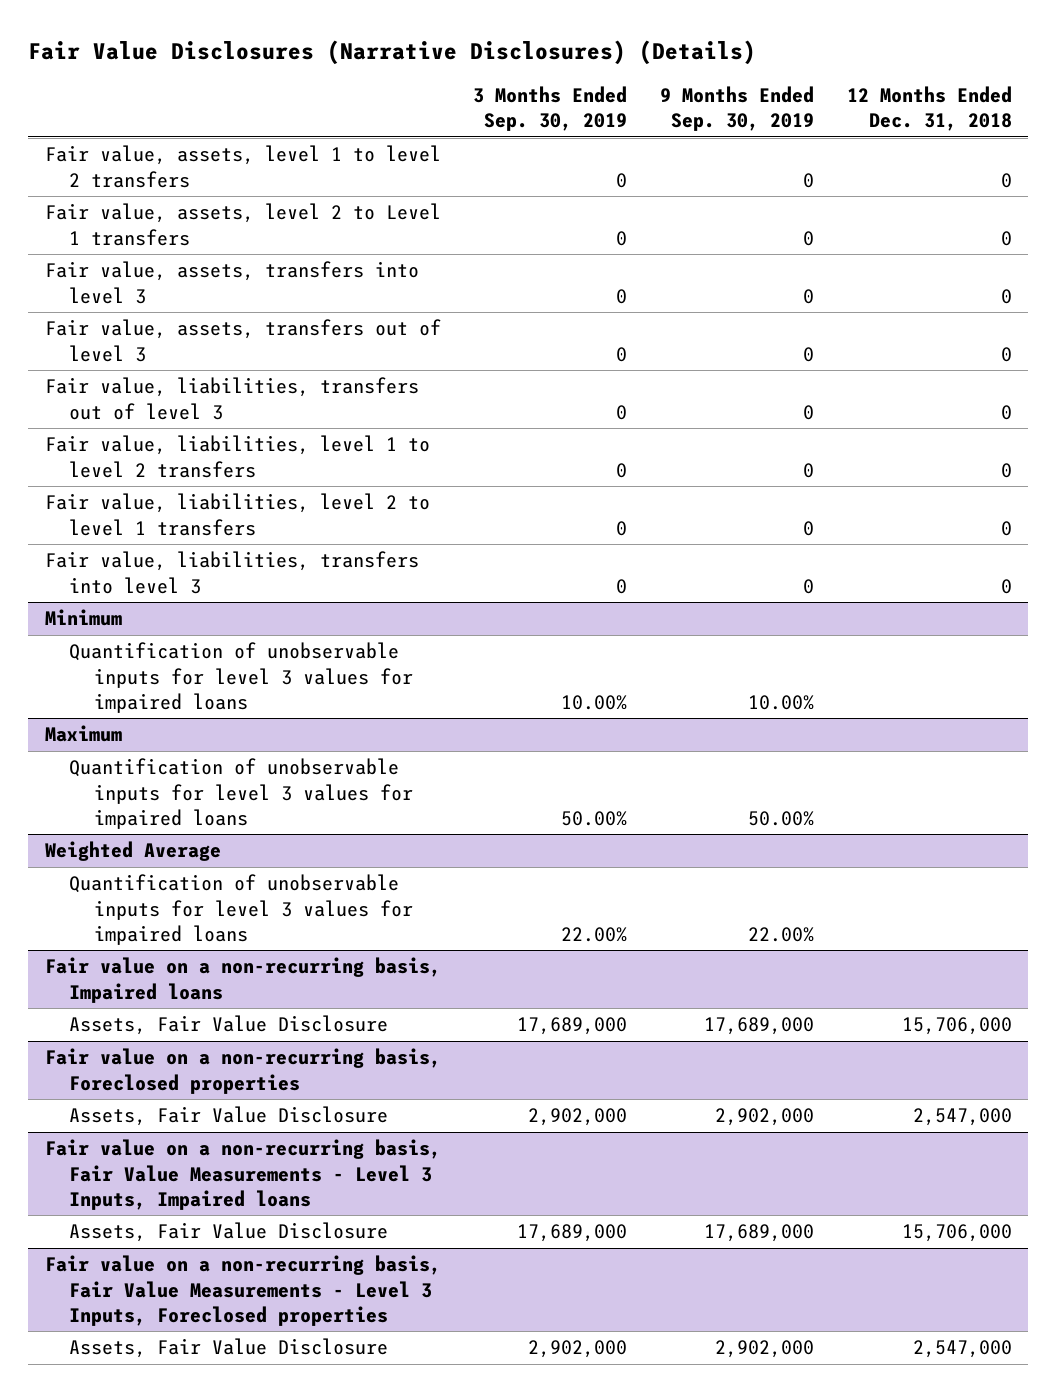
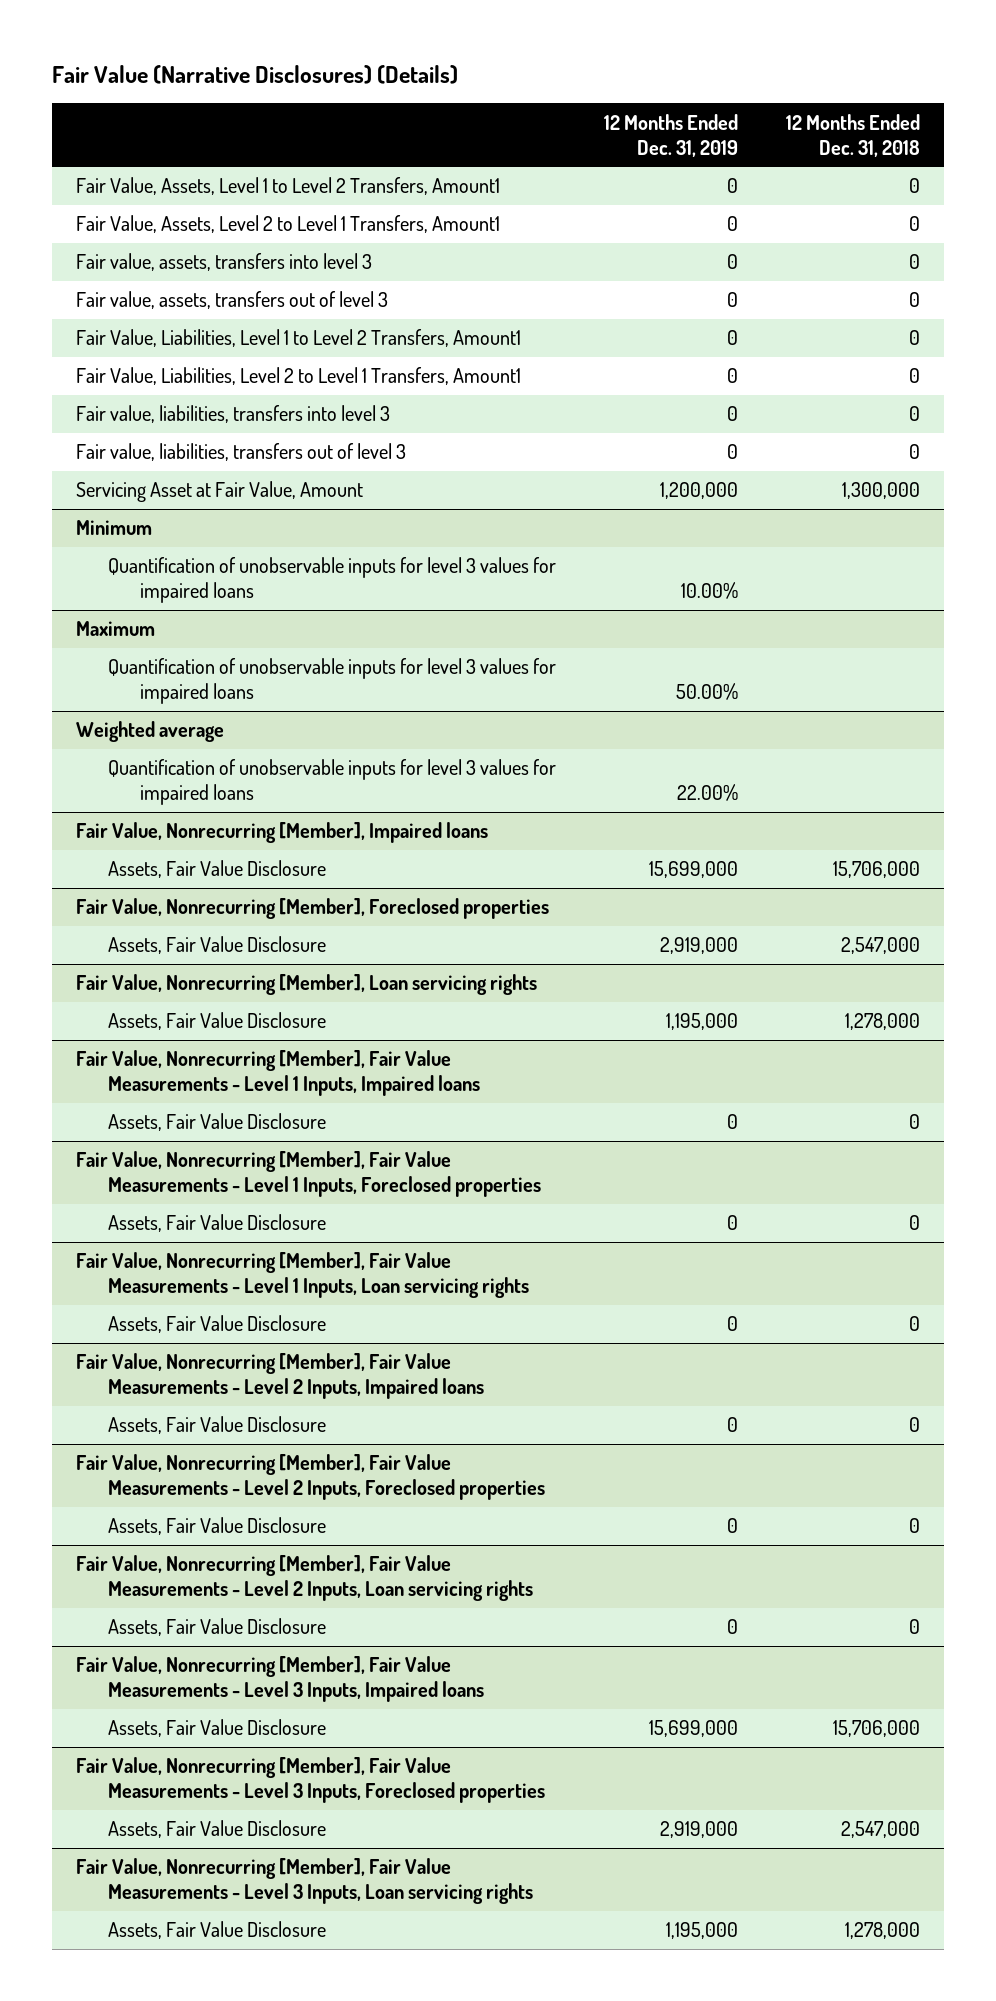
- Fair Value Disclosures (Narrative Disclosures) (Details)
+ Fair Value (Narrative Disclosures) (Details)
- | 3 Months Ended Sep. 30, 2019 | 9 Months Ended Sep. 30, 2019 | 12 Months Ended Dec. 31, 2018
+ | 12 Months Ended Dec. 31, 2019 | 12 Months Ended Dec. 31, 2018
- Fair value, assets, level 1 to level 2 transfers | 0 | 0 | 0
- Fair value, assets, level 2 to Level 1 transfers | 0 | 0 | 0
+ Fair Value, Assets, Level 1 to Level 2 Transfers, Amount1 | 0 | 0
+ Fair Value, Assets, Level 2 to Level 1 Transfers, Amount1 | 0 | 0
- Fair value, liabilities, level 1 to level 2 transfers | 0 | 0 | 0
- Fair value, liabilities, level 2 to level 1 transfers | 0 | 0 | 0
+ Fair Value, Liabilities, Level 1 to Level 2 Transfers, Amount1 | 0 | 0
+ Fair Value, Liabilities, Level 2 to Level 1 Transfers, Amount1 | 0 | 0
moved down: Fair value, liabilities, transfers out of level 3 | 0 | 0
+ Servicing Asset at Fair Value, Amount | 1,200,000 | 1,300,000
- Weighted Average
+ Weighted average
- Fair value on a non-recurring basis, Impaired loans
+ Fair Value, Nonrecurring [Member], Impaired loans
- Fair value on a non-recurring basis, Foreclosed properties
+ Fair Value, Nonrecurring [Member], Foreclosed properties
- Fair value on a non-recurring basis, Fair Value Measurements - Level 3 Inputs, Impaired loans
+ Fair Value, Nonrecurring [Member], Loan servicing rights
+ Assets, Fair Value Disclosure | 1,195,000 | 1,278,000
+ Fair Value, Nonrecurring [Member], Fair Value Measurements - Level 1 Inputs, Impaired loans
+ Assets, Fair Value Disclosure | 0 | 0
+ Fair Value, Nonrecurring [Member], Fair Value Measurements - Level 1 Inputs, Foreclosed properties
+ Assets, Fair Value Disclosure | 0 | 0
+ Fair Value, Nonrecurring [Member], Fair Value Measurements - Level 1 Inputs, Loan servicing rights
+ Assets, Fair Value Disclosure | 0 | 0
+ Fair Value, Nonrecurring [Member], Fair Value Measurements - Level 2 Inputs, Impaired loans
+ Assets, Fair Value Disclosure | 0 | 0
+ Fair Value, Nonrecurring [Member], Fair Value Measurements - Level 2 Inputs, Foreclosed properties
+ Assets, Fair Value Disclosure | 0 | 0
+ Fair Value, Nonrecurring [Member], Fair Value Measurements - Level 2 Inputs, Loan servicing rights
+ Assets, Fair Value Disclosure | 0 | 0
+ Fair Value, Nonrecurring [Member], Fair Value Measurements - Level 3 Inputs, Impaired loans
- Fair value on a non-recurring basis, Fair Value Measurements - Level 3 Inputs, Foreclosed properties
+ Fair Value, Nonrecurring [Member], Fair Value Measurements - Level 3 Inputs, Foreclosed properties
+ Fair Value, Nonrecurring [Member], Fair Value Measurements - Level 3 Inputs, Loan servicing rights
+ Assets, Fair Value Disclosure | 1,195,000 | 1,278,000

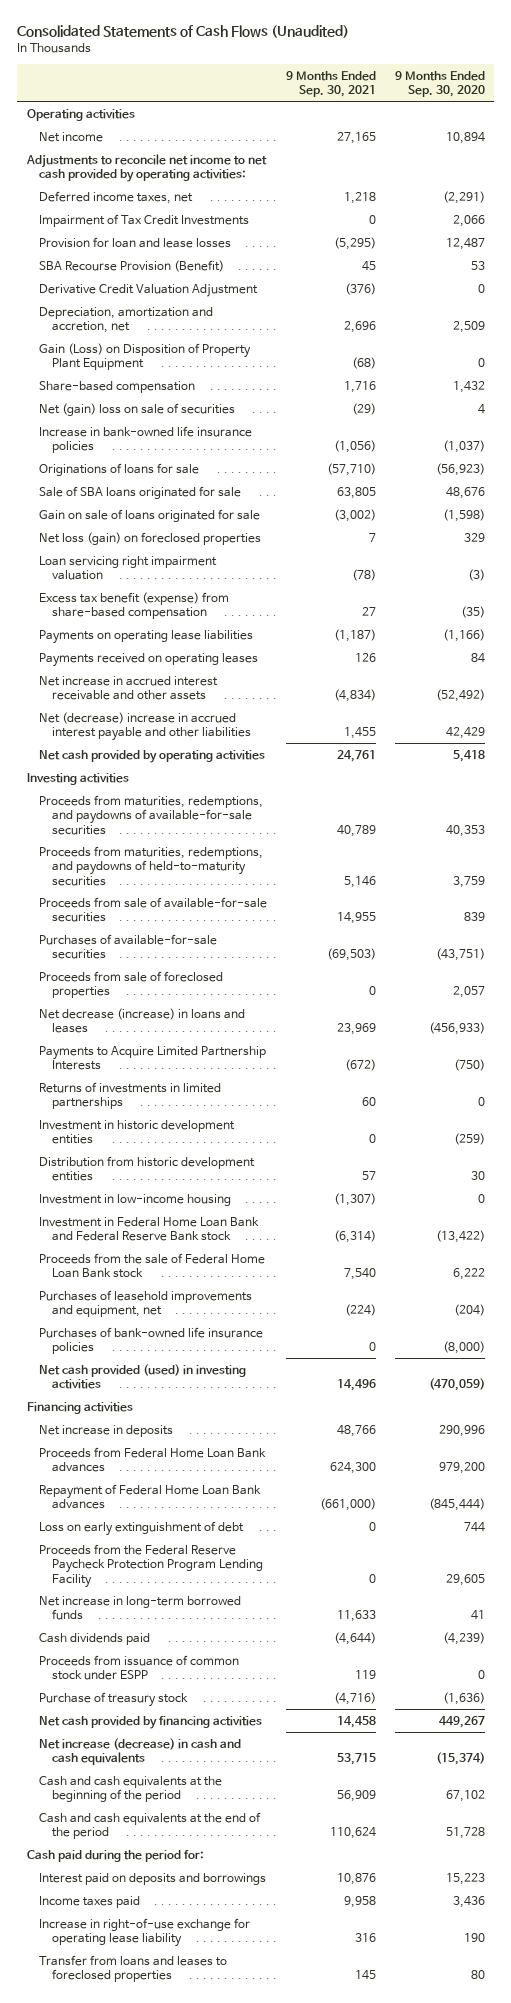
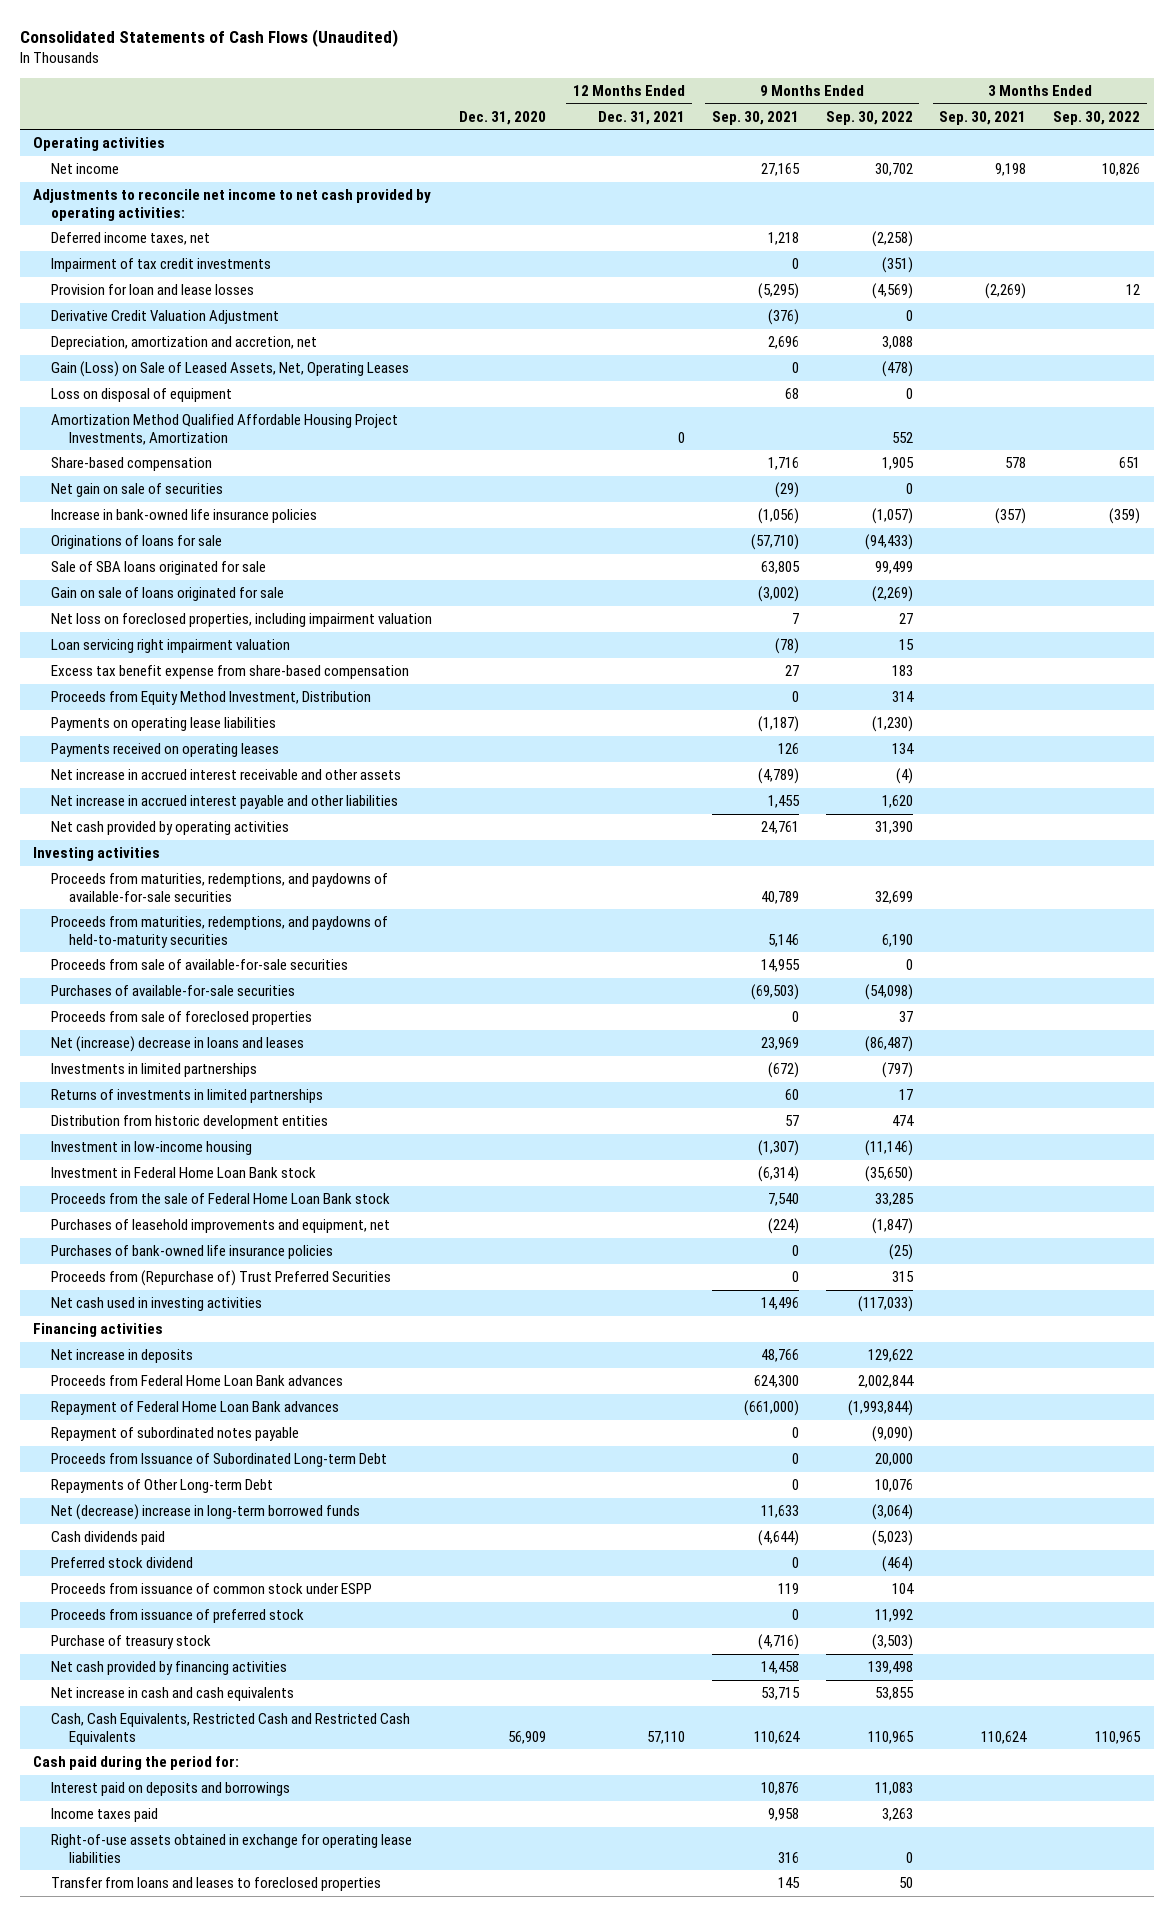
- | 9 Months Ended Sep. 30, 2021 | 9 Months Ended Sep. 30, 2020
+ | Dec. 31, 2020 | 12 Months Ended Dec. 31, 2021 | 9 Months Ended Sep. 30, 2021 | 9 Months Ended Sep. 30, 2022 | 3 Months Ended Sep. 30, 2021 | 3 Months Ended Sep. 30, 2022
- Impairment of Tax Credit Investments | 0 | 2,066
+ Impairment of tax credit investments | | | 0 | (351) | |
- SBA Recourse Provision (Benefit) | 45 | 53
- Gain (Loss) on Disposition of Property Plant Equipment | (68) | 0
+ Gain (Loss) on Sale of Leased Assets, Net, Operating Leases | | | 0 | (478) | |
+ Loss on disposal of equipment | | | 68 | 0 | |
+ Amortization Method Qualified Affordable Housing Project Investments, Amortization | | 0 | | 552 | |
- Net (gain) loss on sale of securities | (29) | 4
+ Net gain on sale of securities | | | (29) | 0 | |
- Net loss (gain) on foreclosed properties | 7 | 329
+ Net loss on foreclosed properties, including impairment valuation | | | 7 | 27 | |
- Excess tax benefit (expense) from share-based compensation | 27 | (35)
+ Excess tax benefit expense from share-based compensation | | | 27 | 183 | |
+ Proceeds from Equity Method Investment, Distribution | | | 0 | 314 | |
- Net increase in accrued interest receivable and other assets | (4,834) | (52,492)
- Net (decrease) increase in accrued interest payable and other liabilities | 1,455 | 42,429
+ Net increase in accrued interest receivable and other assets | | | (4,789) | (4) | |
+ Net increase in accrued interest payable and other liabilities | | | 1,455 | 1,620 | |
- Net decrease (increase) in loans and leases | 23,969 | (456,933)
- Payments to Acquire Limited Partnership Interests | (672) | (750)
+ Net (increase) decrease in loans and leases | | | 23,969 | (86,487) | |
+ Investments in limited partnerships | | | (672) | (797) | |
- Investment in historic development entities | 0 | (259)
- Investment in Federal Home Loan Bank and Federal Reserve Bank stock | (6,314) | (13,422)
+ Investment in Federal Home Loan Bank stock | | | (6,314) | (35,650) | |
- Net cash provided (used) in investing activities | 14,496 | (470,059)
+ Proceeds from (Repurchase of) Trust Preferred Securities | | | 0 | 315 | |
+ Net cash used in investing activities | | | 14,496 | (117,033) | |
- Loss on early extinguishment of debt | 0 | 744
- Proceeds from the Federal Reserve Paycheck Protection Program Lending Facility | 0 | 29,605
- Net increase in long-term borrowed funds | 11,633 | 41
+ Repayment of subordinated notes payable | | | 0 | (9,090) | |
+ Proceeds from Issuance of Subordinated Long-term Debt | | | 0 | 20,000 | |
+ Repayments of Other Long-term Debt | | | 0 | 10,076 | |
+ Net (decrease) increase in long-term borrowed funds | | | 11,633 | (3,064) | |
+ Preferred stock dividend | | | 0 | (464) | |
+ Proceeds from issuance of preferred stock | | | 0 | 11,992 | |
- Net increase (decrease) in cash and cash equivalents | 53,715 | (15,374)
- Cash and cash equivalents at the beginning of the period | 56,909 | 67,102
- Cash and cash equivalents at the end of the period | 110,624 | 51,728
+ Net increase in cash and cash equivalents | | | 53,715 | 53,855 | |
+ Cash, Cash Equivalents, Restricted Cash and Restricted Cash Equivalents | 56,909 | 57,110 | 110,624 | 110,965 | 110,624 | 110,965
- Increase in right-of-use exchange for operating lease liability | 316 | 190
+ Right-of-use assets obtained in exchange for operating lease liabilities | | | 316 | 0 | |

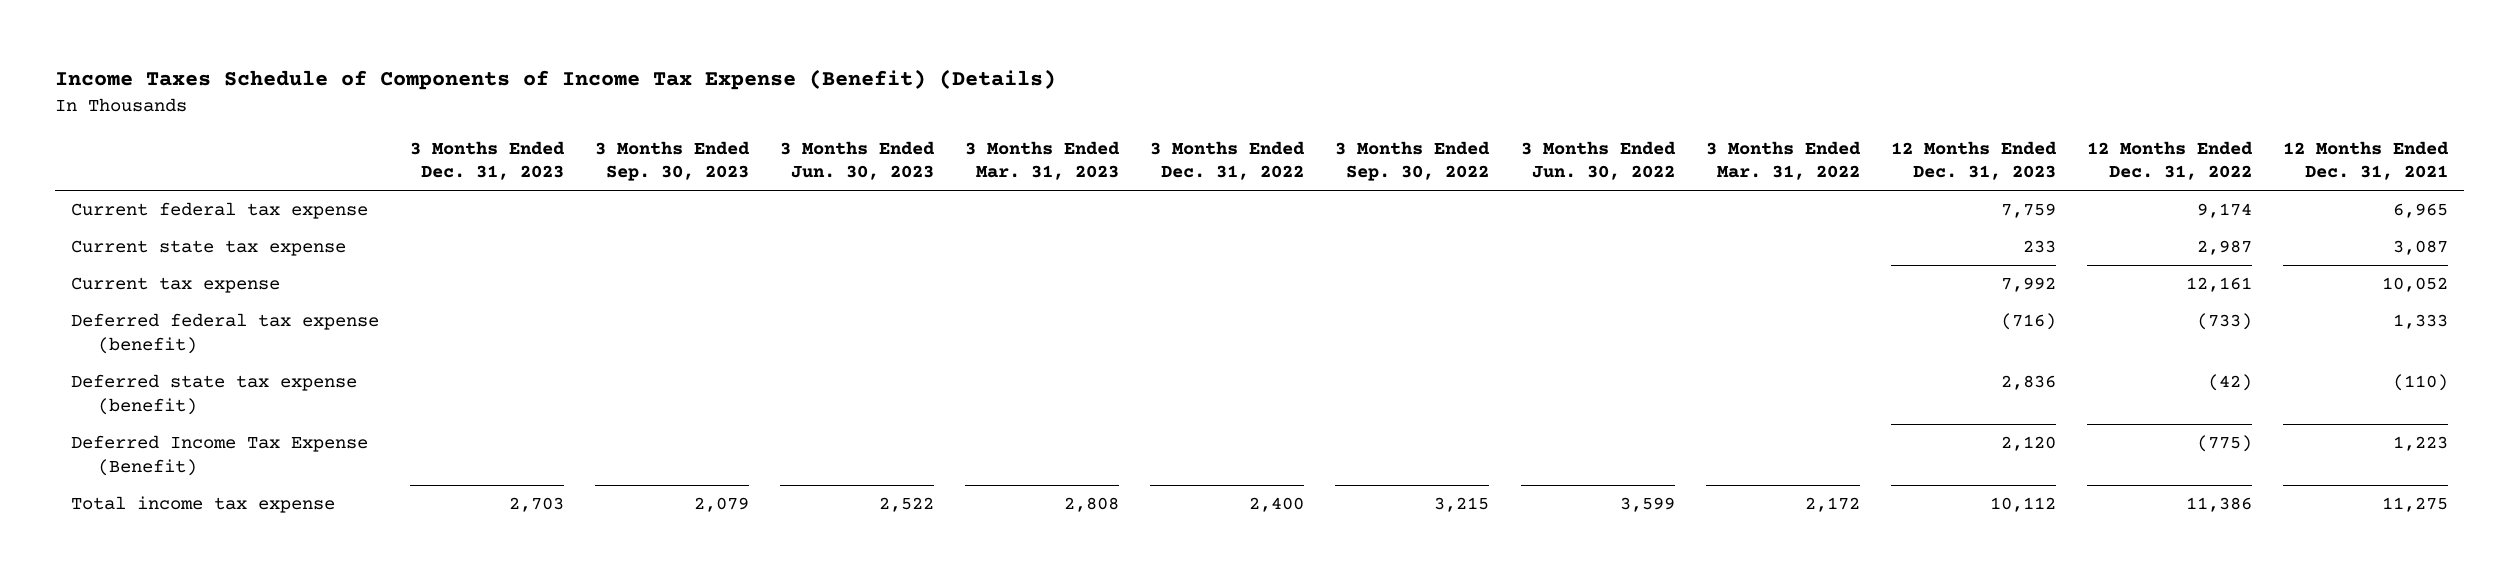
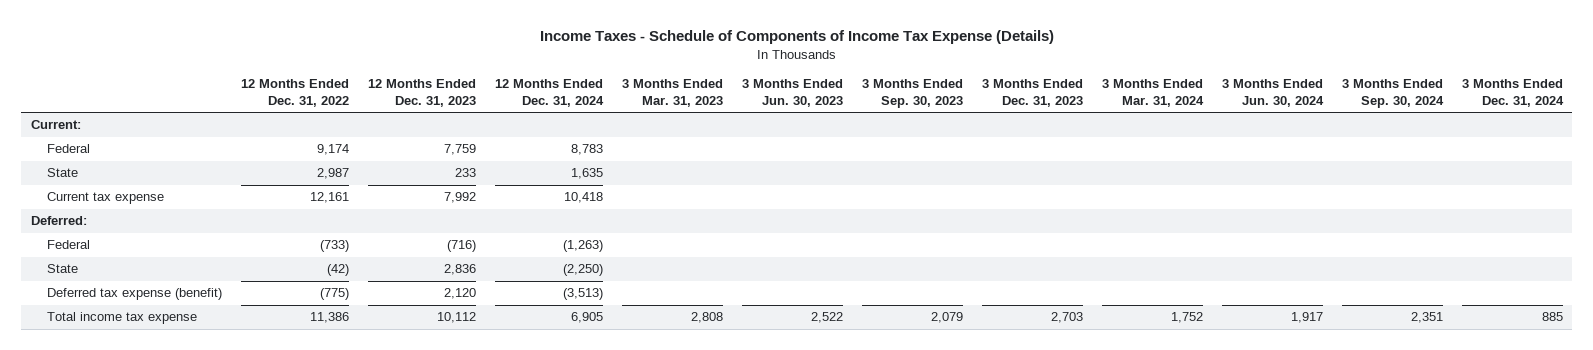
- Income Taxes Schedule of Components of Income Tax Expense (Benefit) (Details)
+ Income Taxes - Schedule of Components of Income Tax Expense (Details)
- | 3 Months Ended Dec. 31, 2023 | 3 Months Ended Sep. 30, 2023 | 3 Months Ended Jun. 30, 2023 | 3 Months Ended Mar. 31, 2023 | 3 Months Ended Dec. 31, 2022 | 3 Months Ended Sep. 30, 2022 | 3 Months Ended Jun. 30, 2022 | 3 Months Ended Mar. 31, 2022 | 12 Months Ended Dec. 31, 2023 | 12 Months Ended Dec. 31, 2022 | 12 Months Ended Dec. 31, 2021
+ | 12 Months Ended Dec. 31, 2022 | 12 Months Ended Dec. 31, 2023 | 12 Months Ended Dec. 31, 2024 | 3 Months Ended Mar. 31, 2023 | 3 Months Ended Jun. 30, 2023 | 3 Months Ended Sep. 30, 2023 | 3 Months Ended Dec. 31, 2023 | 3 Months Ended Mar. 31, 2024 | 3 Months Ended Jun. 30, 2024 | 3 Months Ended Sep. 30, 2024 | 3 Months Ended Dec. 31, 2024
- Current federal tax expense | | | | | | | | | 7,759 | 9,174 | 6,965
- Current state tax expense | | | | | | | | | 233 | 2,987 | 3,087
+ Current:
+ Federal | 9,174 | 7,759 | 8,783 | | | | | | | |
+ State | 2,987 | 233 | 1,635 | | | | | | | |
- Deferred federal tax expense (benefit) | | | | | | | | | (716) | (733) | 1,333
- Deferred state tax expense (benefit) | | | | | | | | | 2,836 | (42) | (110)
- Deferred Income Tax Expense (Benefit) | | | | | | | | | 2,120 | (775) | 1,223
+ Deferred:
+ Federal | (733) | (716) | (1,263) | | | | | | | |
+ State | (42) | 2,836 | (2,250) | | | | | | | |
+ Deferred tax expense (benefit) | (775) | 2,120 | (3,513) | | | | | | | |

